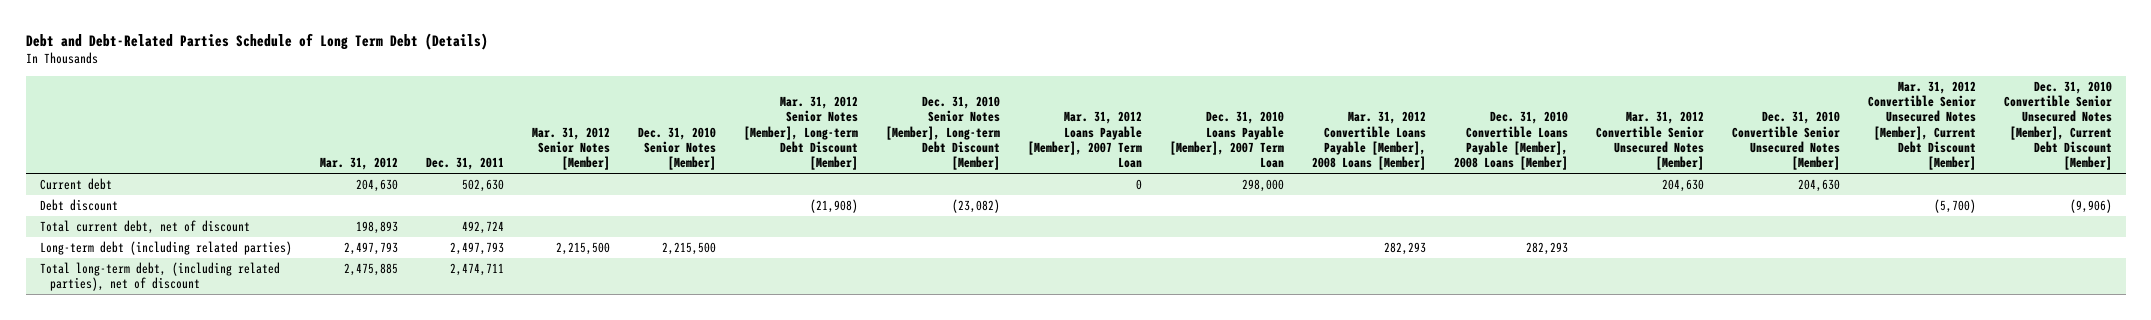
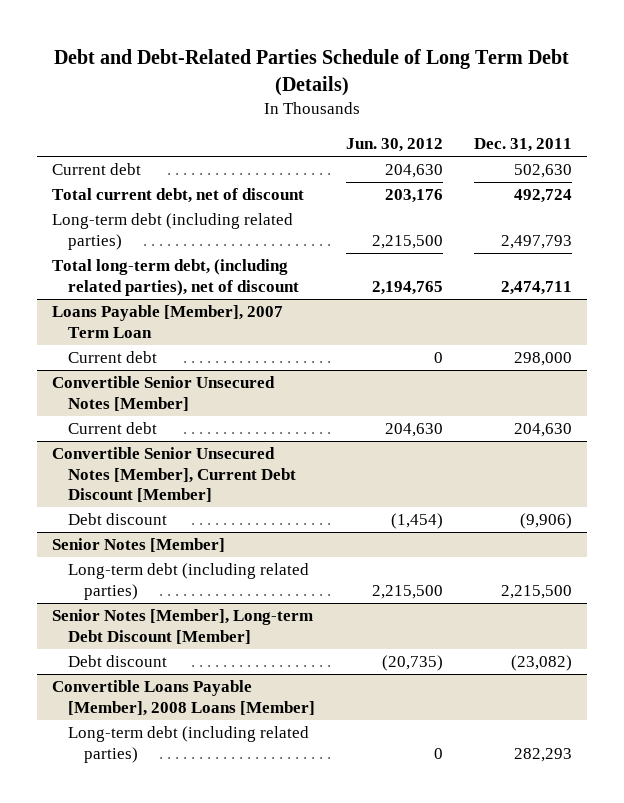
- | Mar. 31, 2012 | Dec. 31, 2011 | Mar. 31, 2012 Senior Notes [Member] | Dec. 31, 2010 Senior Notes [Member] | Mar. 31, 2012 Senior Notes [Member], Long-term Debt Discount [Member] | Dec. 31, 2010 Senior Notes [Member], Long-term Debt Discount [Member] | Mar. 31, 2012 Loans Payable [Member], 2007 Term Loan | Dec. 31, 2010 Loans Payable [Member], 2007 Term Loan | Mar. 31, 2012 Convertible Loans Payable [Member], 2008 Loans [Member] | Dec. 31, 2010 Convertible Loans Payable [Member], 2008 Loans [Member] | Mar. 31, 2012 Convertible Senior Unsecured Notes [Member] | Dec. 31, 2010 Convertible Senior Unsecured Notes [Member] | Mar. 31, 2012 Convertible Senior Unsecured Notes [Member], Current Debt Discount [Member] | Dec. 31, 2010 Convertible Senior Unsecured Notes [Member], Current Debt Discount [Member]
+ | Jun. 30, 2012 | Dec. 31, 2011
- Debt discount | | | | | (21,908) | (23,082) | | | | | | | (5,700) | (9,906)
+ Loans Payable [Member], 2007 Term Loan
+ Current debt | 0 | 298,000
+ Convertible Senior Unsecured Notes [Member]
+ Current debt | 204,630 | 204,630
+ Convertible Senior Unsecured Notes [Member], Current Debt Discount [Member]
+ Debt discount | (1,454) | (9,906)
+ Senior Notes [Member]
+ Long-term debt (including related parties) | 2,215,500 | 2,215,500
+ Senior Notes [Member], Long-term Debt Discount [Member]
+ Debt discount | (20,735) | (23,082)
+ Convertible Loans Payable [Member], 2008 Loans [Member]
+ Long-term debt (including related parties) | 0 | 282,293

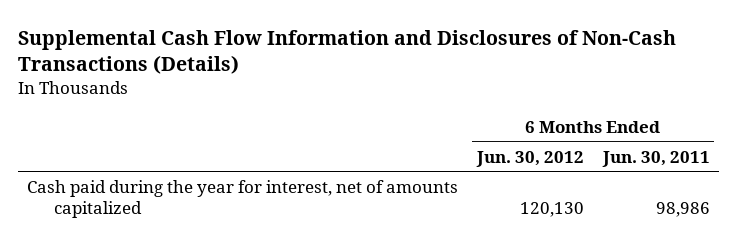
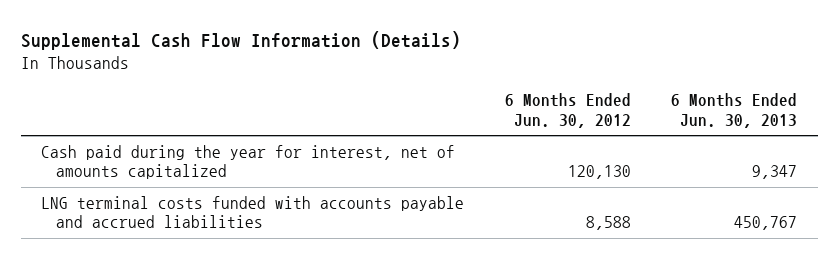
- Supplemental Cash Flow Information and Disclosures of Non-Cash Transactions (Details)
+ Supplemental Cash Flow Information (Details)
- | 6 Months Ended Jun. 30, 2012 | 6 Months Ended Jun. 30, 2011
+ | 6 Months Ended Jun. 30, 2012 | 6 Months Ended Jun. 30, 2013
+ LNG terminal costs funded with accounts payable and accrued liabilities | 8,588 | 450,767

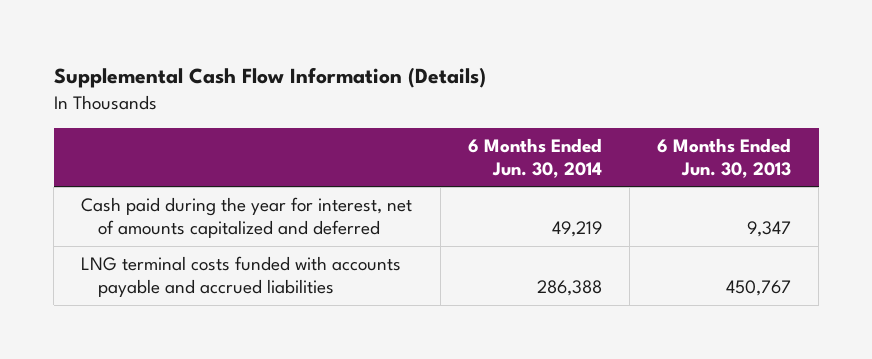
- | 6 Months Ended Jun. 30, 2012 | 6 Months Ended Jun. 30, 2013
+ | 6 Months Ended Jun. 30, 2014 | 6 Months Ended Jun. 30, 2013
- Cash paid during the year for interest, net of amounts capitalized | 120,130 | 9,347
+ Cash paid during the year for interest, net of amounts capitalized and deferred | 49,219 | 9,347

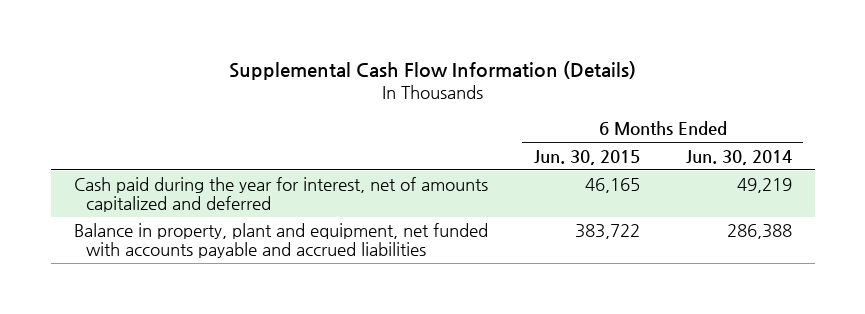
- | 6 Months Ended Jun. 30, 2014 | 6 Months Ended Jun. 30, 2013
+ | 6 Months Ended Jun. 30, 2015 | 6 Months Ended Jun. 30, 2014
- LNG terminal costs funded with accounts payable and accrued liabilities | 286,388 | 450,767
+ Balance in property, plant and equipment, net funded with accounts payable and accrued liabilities | 383,722 | 286,388

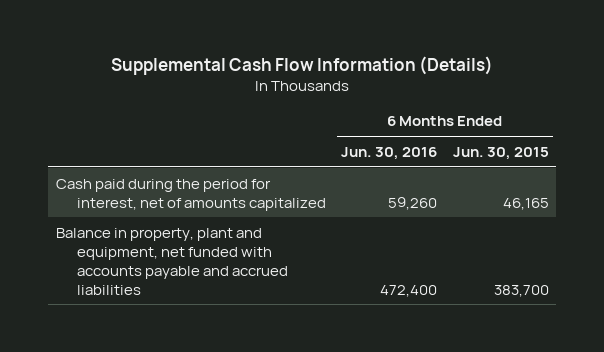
- | 6 Months Ended Jun. 30, 2015 | 6 Months Ended Jun. 30, 2014
+ | 6 Months Ended Jun. 30, 2016 | 6 Months Ended Jun. 30, 2015
- Cash paid during the year for interest, net of amounts capitalized and deferred | 46,165 | 49,219
- Balance in property, plant and equipment, net funded with accounts payable and accrued liabilities | 383,722 | 286,388
+ Cash paid during the period for interest, net of amounts capitalized | 59,260 | 46,165
+ Balance in property, plant and equipment, net funded with accounts payable and accrued liabilities | 472,400 | 383,700

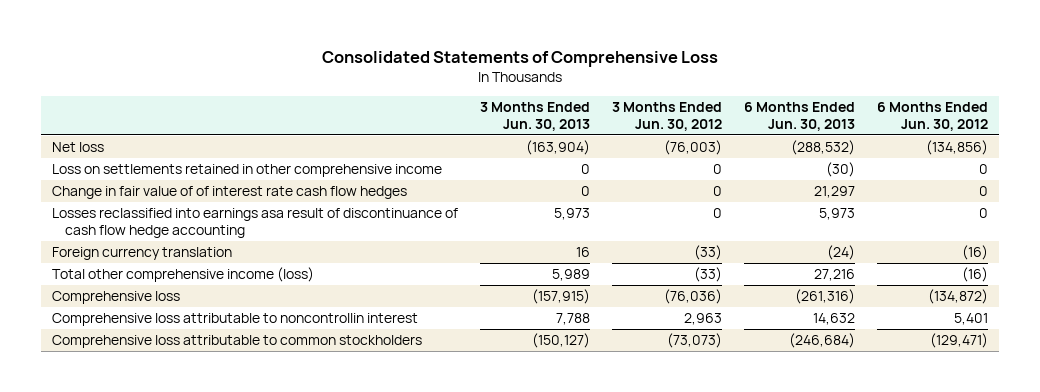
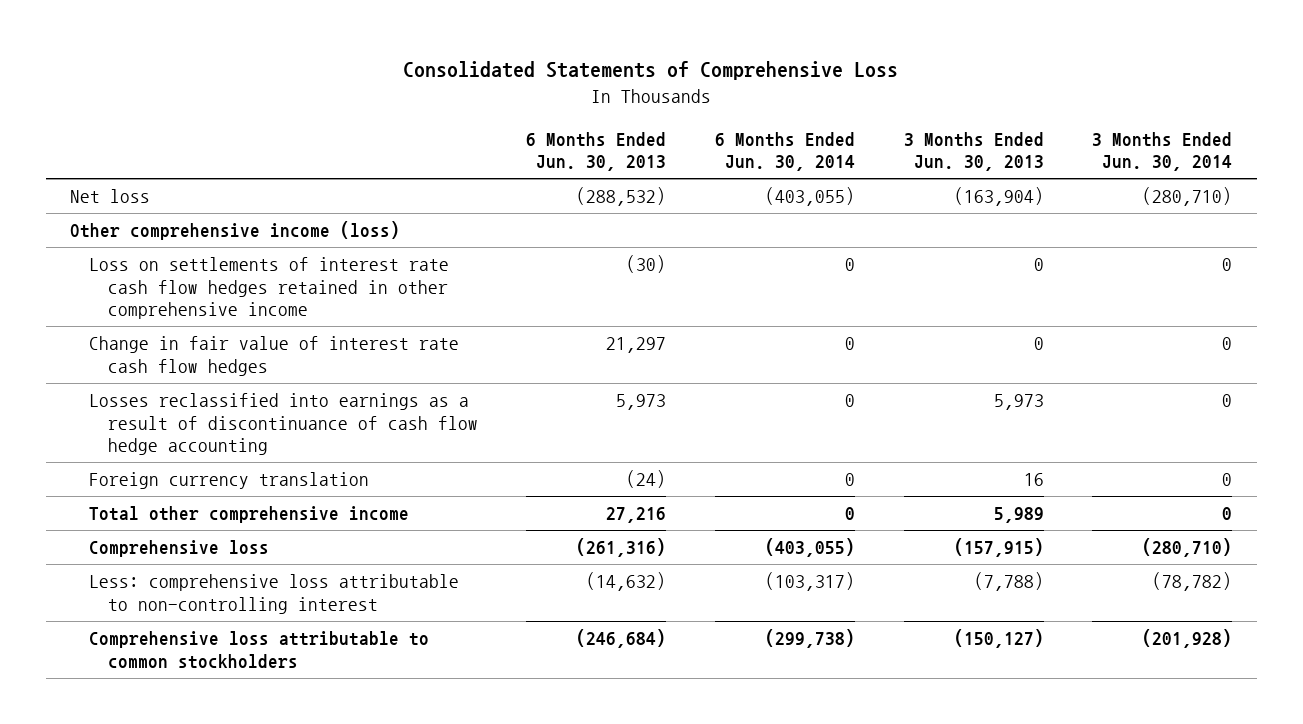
- | 3 Months Ended Jun. 30, 2013 | 3 Months Ended Jun. 30, 2012 | 6 Months Ended Jun. 30, 2013 | 6 Months Ended Jun. 30, 2012
+ | 6 Months Ended Jun. 30, 2013 | 6 Months Ended Jun. 30, 2014 | 3 Months Ended Jun. 30, 2013 | 3 Months Ended Jun. 30, 2014
- Loss on settlements retained in other comprehensive income | 0 | 0 | (30) | 0
- Change in fair value of of interest rate cash flow hedges | 0 | 0 | 21,297 | 0
- Losses reclassified into earnings asa result of discontinuance of cash flow hedge accounting | 5,973 | 0 | 5,973 | 0
+ Other comprehensive income (loss)
+ Loss on settlements of interest rate cash flow hedges retained in other comprehensive income | (30) | 0 | 0 | 0
+ Change in fair value of interest rate cash flow hedges | 21,297 | 0 | 0 | 0
+ Losses reclassified into earnings as a result of discontinuance of cash flow hedge accounting | 5,973 | 0 | 5,973 | 0
- Total other comprehensive income (loss) | 5,989 | (33) | 27,216 | (16)
+ Total other comprehensive income | 27,216 | 0 | 5,989 | 0
- Comprehensive loss attributable to noncontrollin interest | 7,788 | 2,963 | 14,632 | 5,401
+ Less: comprehensive loss attributable to non-controlling interest | (14,632) | (103,317) | (7,788) | (78,782)

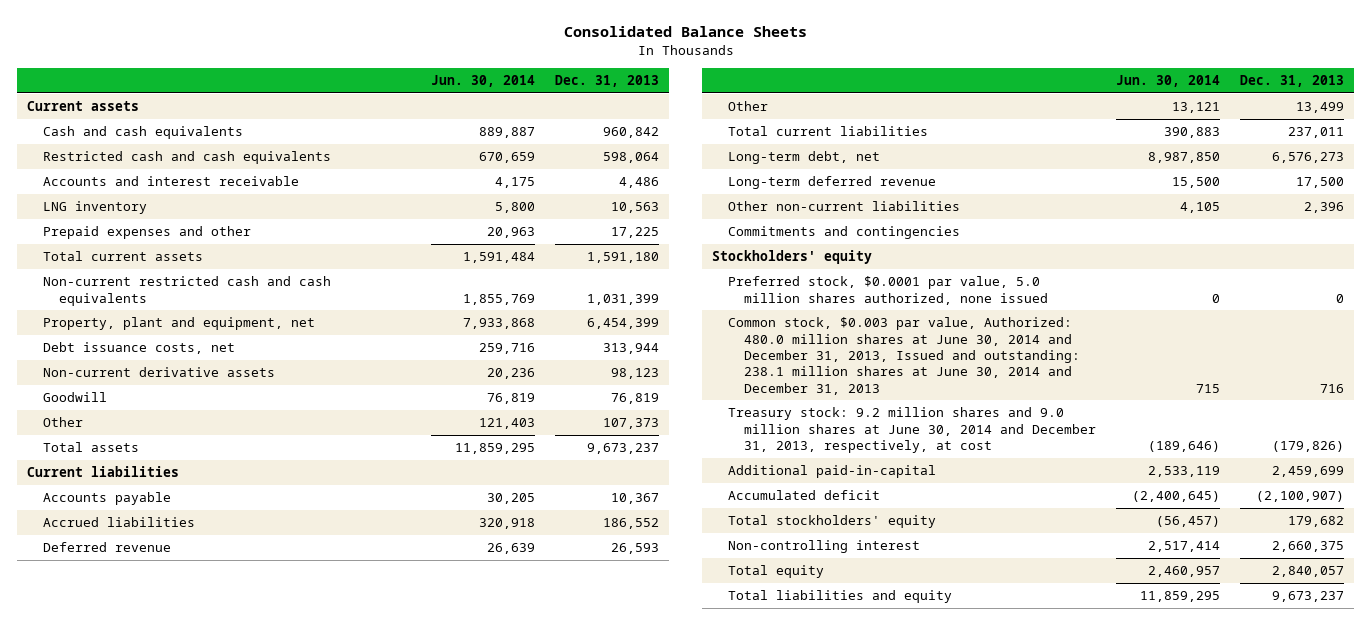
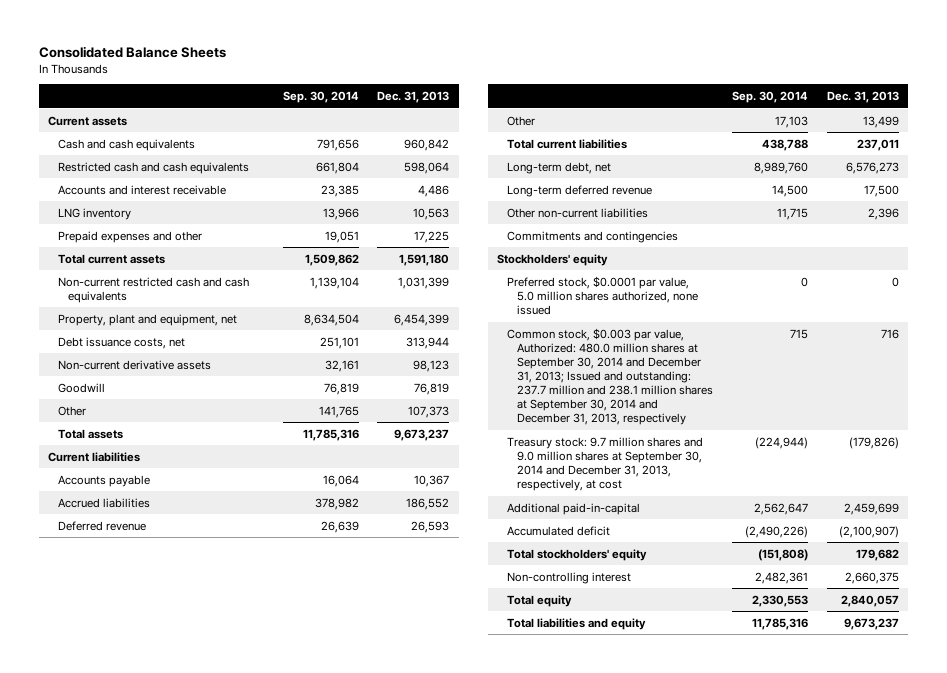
- | Jun. 30, 2014 | Dec. 31, 2013
+ | Sep. 30, 2014 | Dec. 31, 2013
- Common stock, $0.003 par value, Authorized: 480.0 million shares at June 30, 2014 and December 31, 2013, Issued and outstanding: 238.1 million shares at June 30, 2014 and December 31, 2013 | 715 | 716
- Treasury stock: 9.2 million shares and 9.0 million shares at June 30, 2014 and December 31, 2013, respectively, at cost | (189,646) | (179,826)
+ Common stock, $0.003 par value, Authorized: 480.0 million shares at September 30, 2014 and December 31, 2013; Issued and outstanding: 237.7 million and 238.1 million shares at September 30, 2014 and December 31, 2013, respectively | 715 | 716
+ Treasury stock: 9.7 million shares and 9.0 million shares at September 30, 2014 and December 31, 2013, respectively, at cost | (224,944) | (179,826)

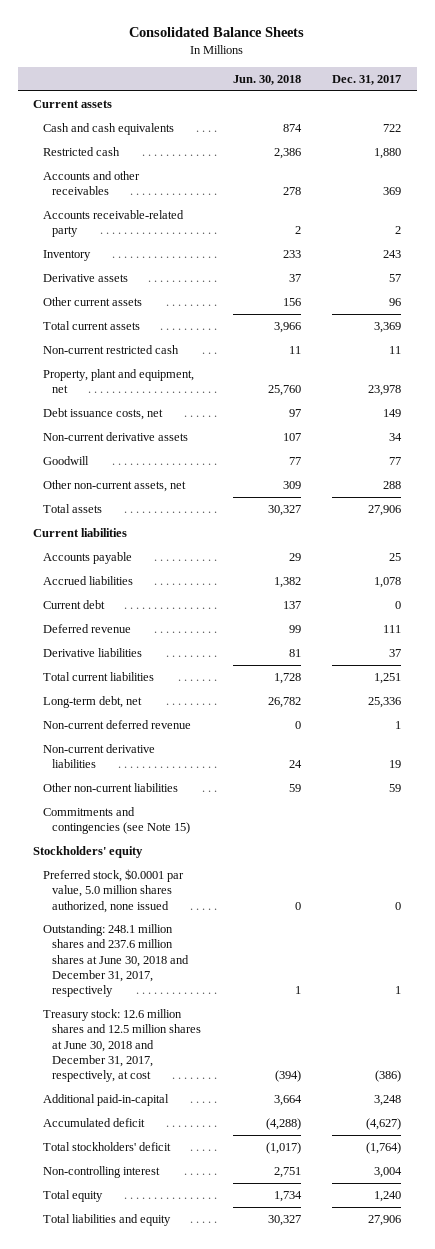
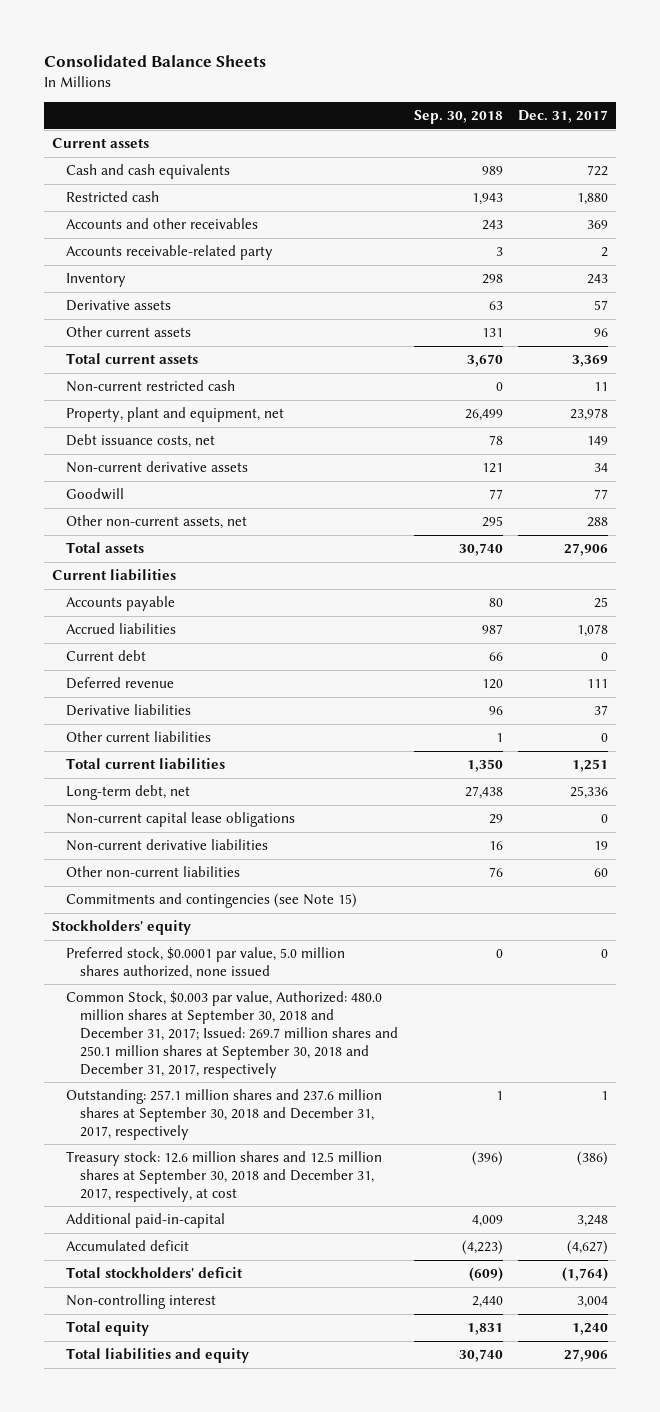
- | Jun. 30, 2018 | Dec. 31, 2017
+ | Sep. 30, 2018 | Dec. 31, 2017
+ Other current liabilities | 1 | 0
- Non-current deferred revenue | 0 | 1
+ Non-current capital lease obligations | 29 | 0
- Other non-current liabilities | 59 | 59
+ Other non-current liabilities | 76 | 60
- Outstanding: 248.1 million shares and 237.6 million shares at June 30, 2018 and December 31, 2017, respectively | 1 | 1
- Treasury stock: 12.6 million shares and 12.5 million shares at June 30, 2018 and December 31, 2017, respectively, at cost | (394) | (386)
+ Common Stock, $0.003 par value, Authorized: 480.0 million shares at September 30, 2018 and December 31, 2017; Issued: 269.7 million shares and 250.1 million shares at September 30, 2018 and December 31, 2017, respectively
+ Outstanding: 257.1 million shares and 237.6 million shares at September 30, 2018 and December 31, 2017, respectively | 1 | 1
+ Treasury stock: 12.6 million shares and 12.5 million shares at September 30, 2018 and December 31, 2017, respectively, at cost | (396) | (386)

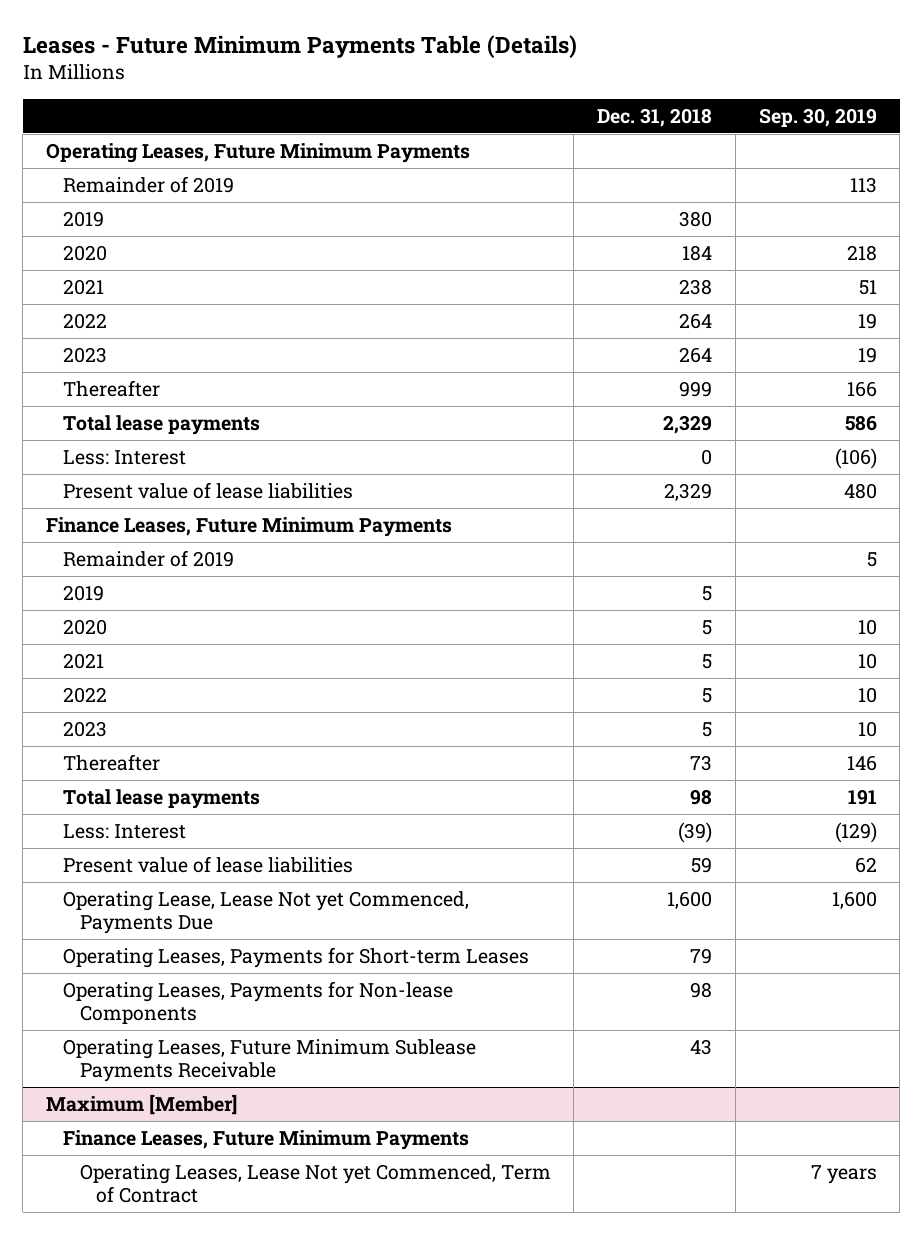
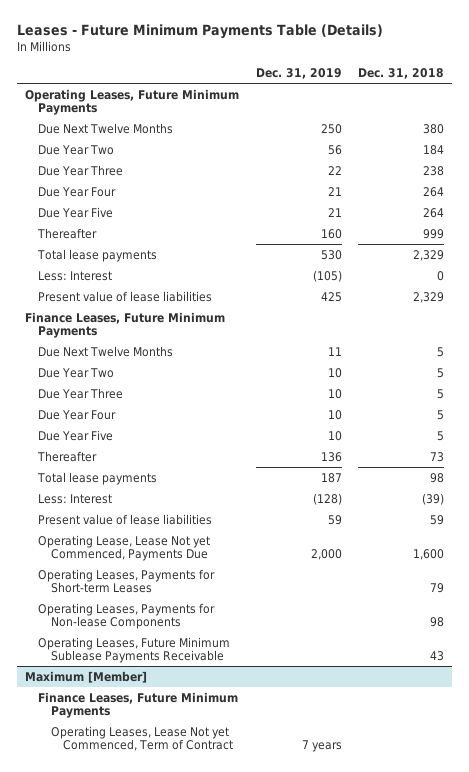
- | Dec. 31, 2018 | Sep. 30, 2019
+ | Dec. 31, 2019 | Dec. 31, 2018
- Remainder of 2019 | | 113
- 2019 | 380 |
- 2020 | 184 | 218
- 2021 | 238 | 51
- 2022 | 264 | 19
- 2023 | 264 | 19
+ Due Next Twelve Months | 250 | 380
+ Due Year Two | 56 | 184
+ Due Year Three | 22 | 238
+ Due Year Four | 21 | 264
+ Due Year Five | 21 | 264
- Remainder of 2019 | | 5
- 2019 | 5 |
- 2020 | 5 | 10
- 2021 | 5 | 10
- 2022 | 5 | 10
- 2023 | 5 | 10
+ Due Next Twelve Months | 11 | 5
+ Due Year Two | 10 | 5
+ Due Year Three | 10 | 5
+ Due Year Four | 10 | 5
+ Due Year Five | 10 | 5

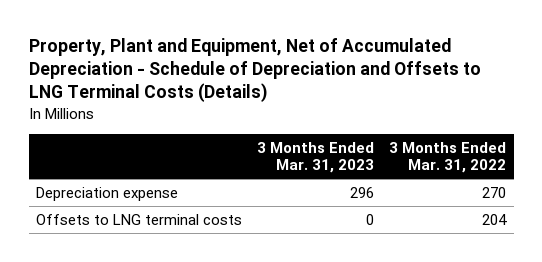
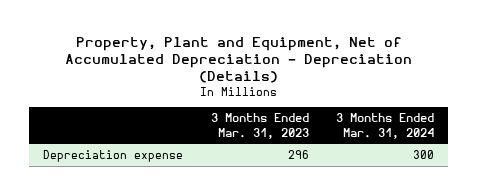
- Property, Plant and Equipment, Net of Accumulated Depreciation - Schedule of Depreciation and Offsets to LNG Terminal Costs (Details)
+ Property, Plant and Equipment, Net of Accumulated Depreciation - Depreciation (Details)
- | 3 Months Ended Mar. 31, 2023 | 3 Months Ended Mar. 31, 2022
+ | 3 Months Ended Mar. 31, 2023 | 3 Months Ended Mar. 31, 2024
- Offsets to LNG terminal costs | 0 | 204

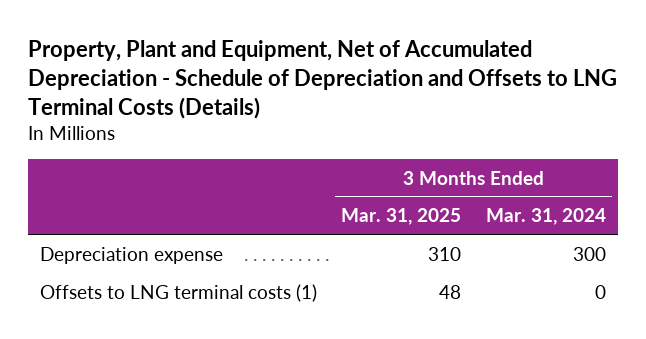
- Property, Plant and Equipment, Net of Accumulated Depreciation - Depreciation (Details)
+ Property, Plant and Equipment, Net of Accumulated Depreciation - Schedule of Depreciation and Offsets to LNG Terminal Costs (Details)
- | 3 Months Ended Mar. 31, 2023 | 3 Months Ended Mar. 31, 2024
+ | 3 Months Ended Mar. 31, 2025 | 3 Months Ended Mar. 31, 2024
+ Offsets to LNG terminal costs (1) | 48 | 0

